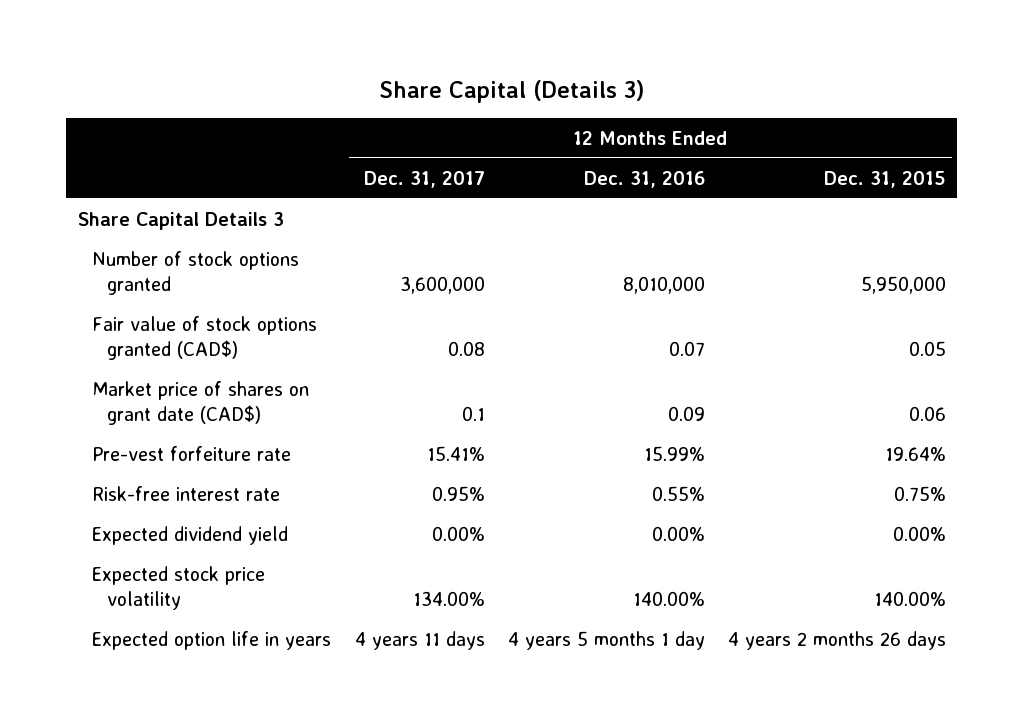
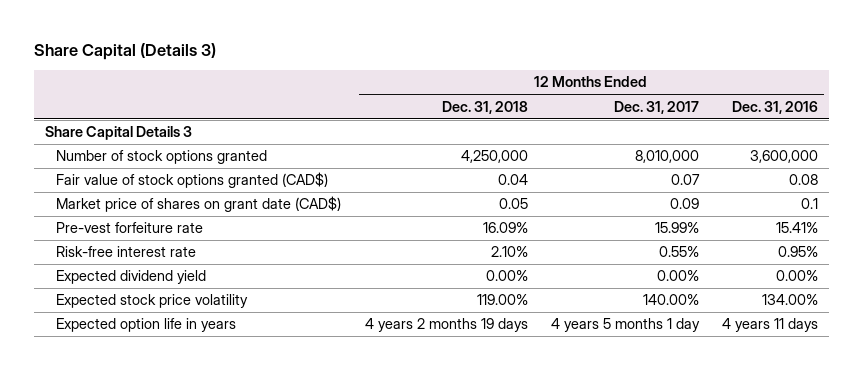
- | 12 Months Ended Dec. 31, 2017 | 12 Months Ended Dec. 31, 2016 | 12 Months Ended Dec. 31, 2015
+ | 12 Months Ended Dec. 31, 2018 | 12 Months Ended Dec. 31, 2017 | 12 Months Ended Dec. 31, 2016
- Number of stock options granted | 3,600,000 | 8,010,000 | 5,950,000
- Fair value of stock options granted (CAD$) | 0.08 | 0.07 | 0.05
- Market price of shares on grant date (CAD$) | 0.1 | 0.09 | 0.06
- Pre-vest forfeiture rate | 15.41% | 15.99% | 19.64%
- Risk-free interest rate | 0.95% | 0.55% | 0.75%
+ Number of stock options granted | 4,250,000 | 8,010,000 | 3,600,000
+ Fair value of stock options granted (CAD$) | 0.04 | 0.07 | 0.08
+ Market price of shares on grant date (CAD$) | 0.05 | 0.09 | 0.1
+ Pre-vest forfeiture rate | 16.09% | 15.99% | 15.41%
+ Risk-free interest rate | 2.10% | 0.55% | 0.95%
- Expected stock price volatility | 134.00% | 140.00% | 140.00%
- Expected option life in years | 4 years 11 days | 4 years 5 months 1 day | 4 years 2 months 26 days
+ Expected stock price volatility | 119.00% | 140.00% | 134.00%
+ Expected option life in years | 4 years 2 months 19 days | 4 years 5 months 1 day | 4 years 11 days

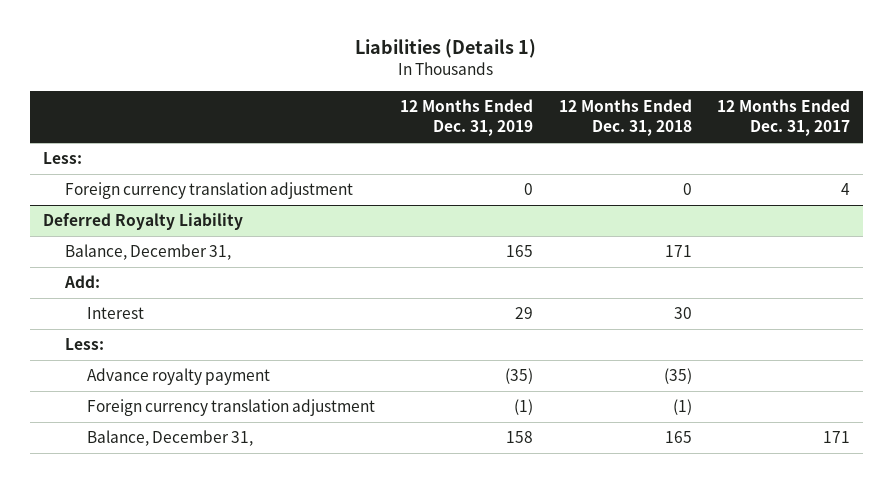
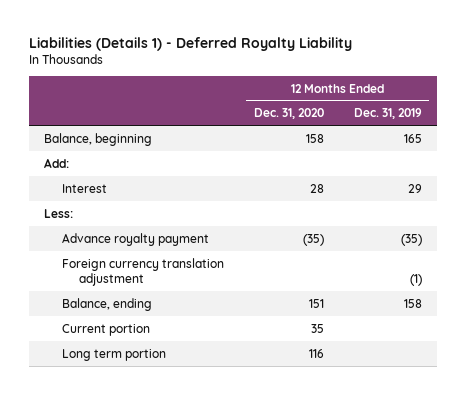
- Liabilities (Details 1)
+ Liabilities (Details 1) - Deferred Royalty Liability
- | 12 Months Ended Dec. 31, 2019 | 12 Months Ended Dec. 31, 2018 | 12 Months Ended Dec. 31, 2017
+ | 12 Months Ended Dec. 31, 2020 | 12 Months Ended Dec. 31, 2019
- Less:
- Foreign currency translation adjustment | 0 | 0 | 4
- Deferred Royalty Liability
- Balance, December 31, | 165 | 171 |
+ Balance, beginning | 158 | 165
- Balance, December 31, | 158 | 165 | 171
+ Balance, ending | 151 | 158
+ Current portion | 35 |
+ Long term portion | 116 |

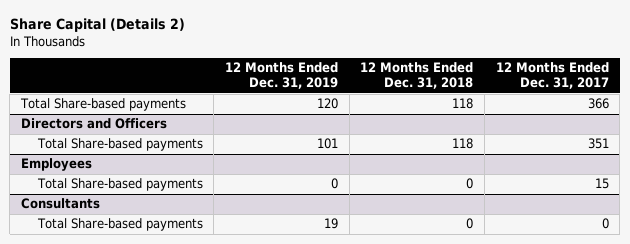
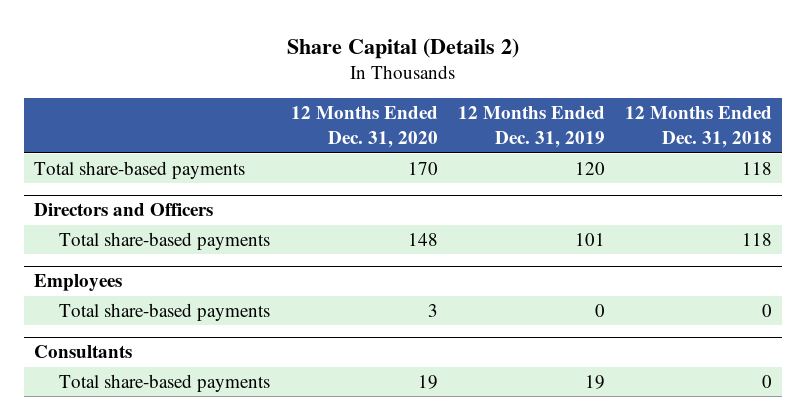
- | 12 Months Ended Dec. 31, 2019 | 12 Months Ended Dec. 31, 2018 | 12 Months Ended Dec. 31, 2017
+ | 12 Months Ended Dec. 31, 2020 | 12 Months Ended Dec. 31, 2019 | 12 Months Ended Dec. 31, 2018
- Total Share-based payments | 120 | 118 | 366
+ Total share-based payments | 170 | 120 | 118
@ Directors and Officers
- Total Share-based payments | 101 | 118 | 351
+ Total share-based payments | 148 | 101 | 118
@ Employees
- Total Share-based payments | 0 | 0 | 15
+ Total share-based payments | 3 | 0 | 0
@ Consultants
- Total Share-based payments | 19 | 0 | 0
+ Total share-based payments | 19 | 19 | 0

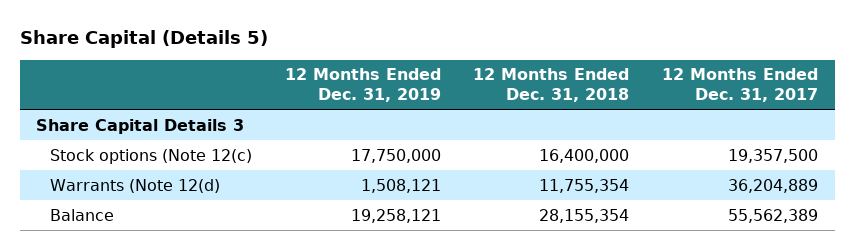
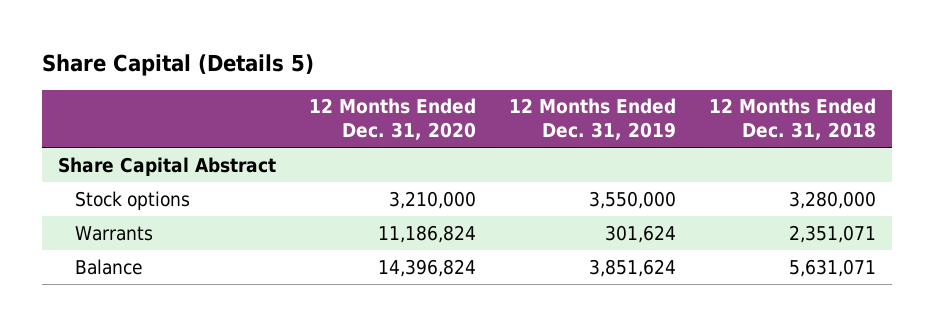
- | 12 Months Ended Dec. 31, 2019 | 12 Months Ended Dec. 31, 2018 | 12 Months Ended Dec. 31, 2017
+ | 12 Months Ended Dec. 31, 2020 | 12 Months Ended Dec. 31, 2019 | 12 Months Ended Dec. 31, 2018
- Share Capital Details 3
- Stock options (Note 12(c) | 17,750,000 | 16,400,000 | 19,357,500
- Warrants (Note 12(d) | 1,508,121 | 11,755,354 | 36,204,889
- Balance | 19,258,121 | 28,155,354 | 55,562,389
+ Share Capital Abstract
+ Stock options | 3,210,000 | 3,550,000 | 3,280,000
+ Warrants | 11,186,824 | 301,624 | 2,351,071
+ Balance | 14,396,824 | 3,851,624 | 5,631,071

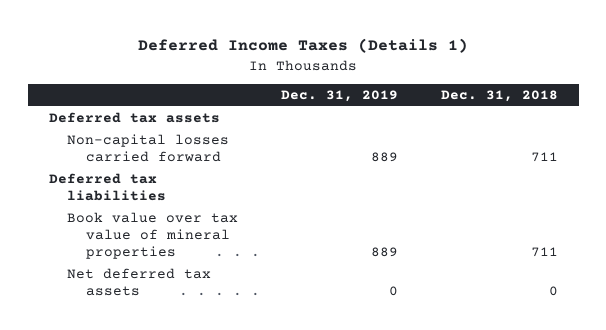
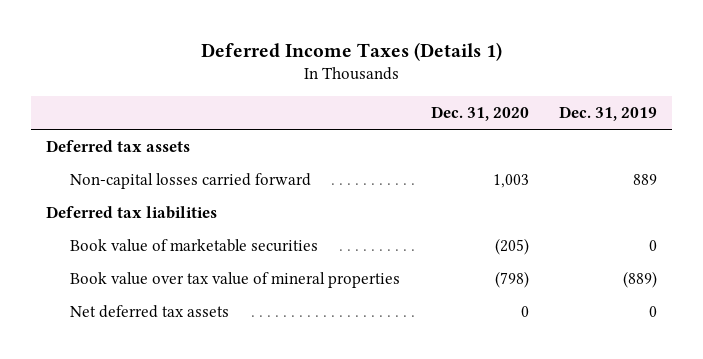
- | Dec. 31, 2019 | Dec. 31, 2018
+ | Dec. 31, 2020 | Dec. 31, 2019
- Book value over tax value of mineral properties | 889 | 711
+ Book value of marketable securities | (205) | 0
+ Book value over tax value of mineral properties | (798) | (889)

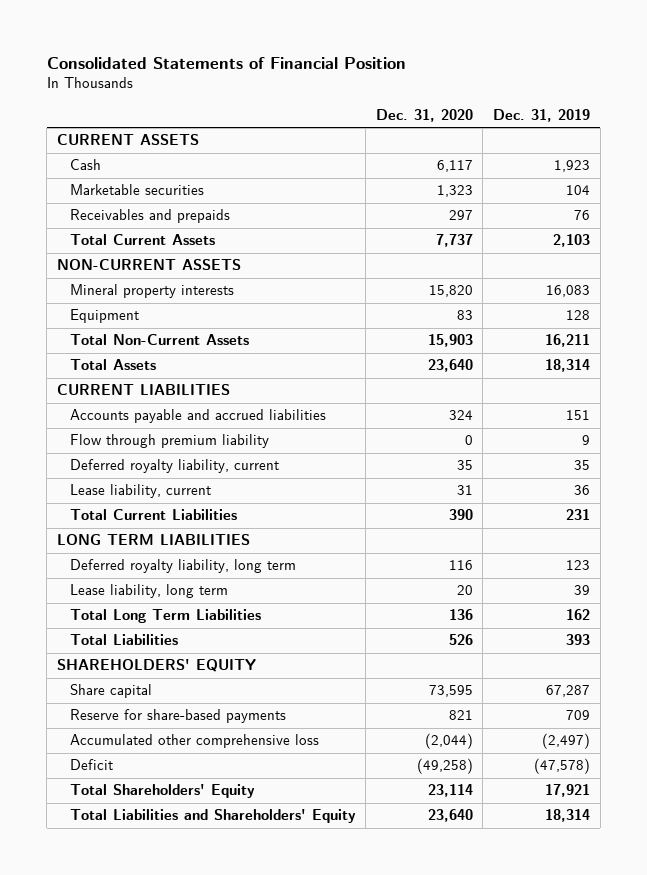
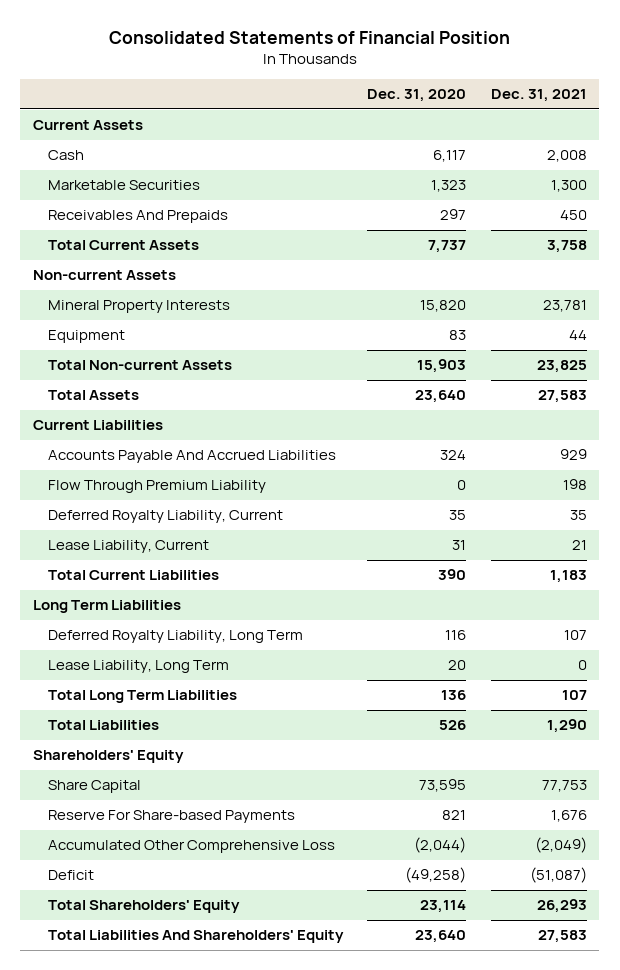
- | Dec. 31, 2020 | Dec. 31, 2019
+ | Dec. 31, 2020 | Dec. 31, 2021
- CURRENT ASSETS
+ Current Assets
- Marketable securities | 1,323 | 104
- Receivables and prepaids | 297 | 76
+ Marketable Securities | 1,323 | 1,300
+ Receivables And Prepaids | 297 | 450
- NON-CURRENT ASSETS
- Mineral property interests | 15,820 | 16,083
+ Non-current Assets
+ Mineral Property Interests | 15,820 | 23,781
- Total Non-Current Assets | 15,903 | 16,211
+ Total Non-current Assets | 15,903 | 23,825
- CURRENT LIABILITIES
- Accounts payable and accrued liabilities | 324 | 151
- Flow through premium liability | 0 | 9
- Deferred royalty liability, current | 35 | 35
- Lease liability, current | 31 | 36
+ Current Liabilities
+ Accounts Payable And Accrued Liabilities | 324 | 929
+ Flow Through Premium Liability | 0 | 198
+ Deferred Royalty Liability, Current | 35 | 35
+ Lease Liability, Current | 31 | 21
- LONG TERM LIABILITIES
- Deferred royalty liability, long term | 116 | 123
- Lease liability, long term | 20 | 39
+ Long Term Liabilities
+ Deferred Royalty Liability, Long Term | 116 | 107
+ Lease Liability, Long Term | 20 | 0
- SHAREHOLDERS' EQUITY
- Share capital | 73,595 | 67,287
- Reserve for share-based payments | 821 | 709
- Accumulated other comprehensive loss | (2,044) | (2,497)
+ Shareholders' Equity
+ Share Capital | 73,595 | 77,753
+ Reserve For Share-based Payments | 821 | 1,676
+ Accumulated Other Comprehensive Loss | (2,044) | (2,049)
- Total Liabilities and Shareholders' Equity | 23,640 | 18,314
+ Total Liabilities And Shareholders' Equity | 23,640 | 27,583

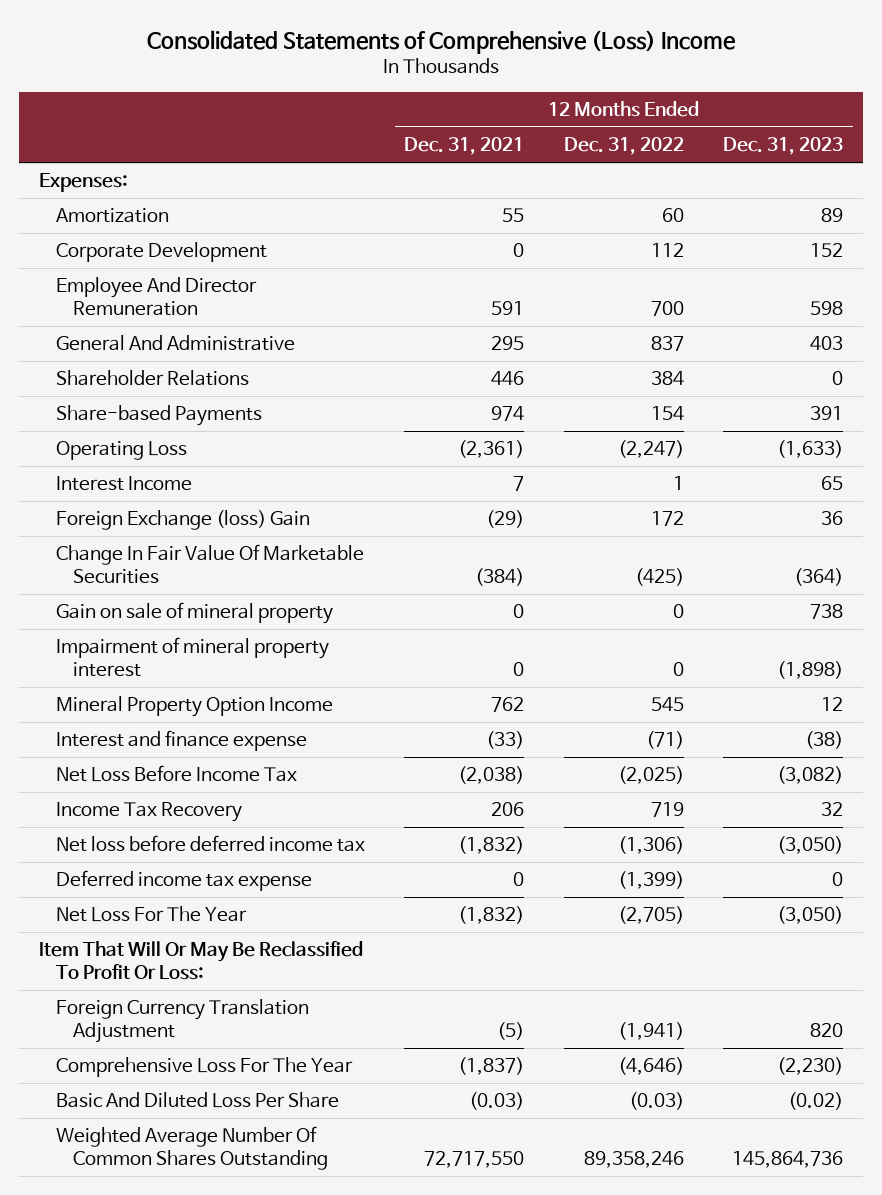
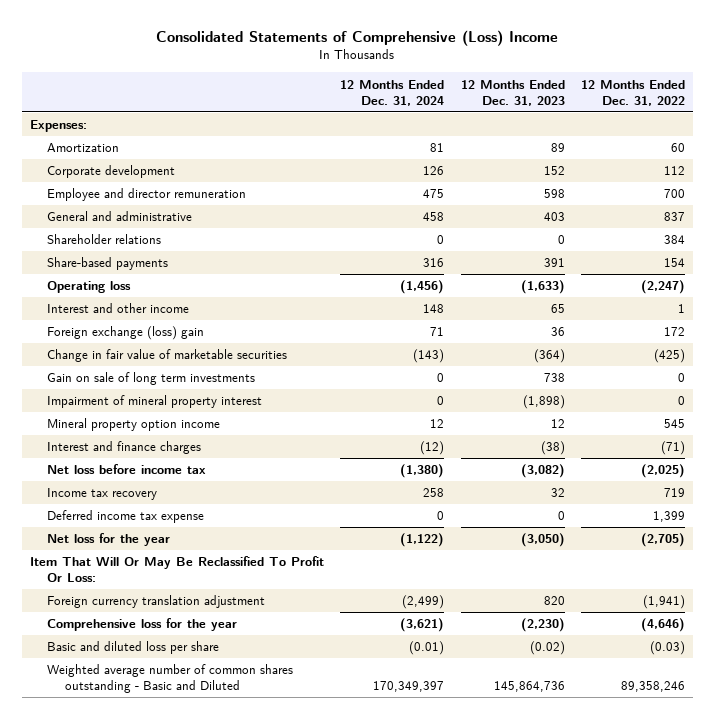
- | 12 Months Ended Dec. 31, 2021 | 12 Months Ended Dec. 31, 2022 | 12 Months Ended Dec. 31, 2023
+ | 12 Months Ended Dec. 31, 2024 | 12 Months Ended Dec. 31, 2023 | 12 Months Ended Dec. 31, 2022
- Corporate Development | 0 | 112 | 152
- Employee And Director Remuneration | 591 | 700 | 598
- General And Administrative | 295 | 837 | 403
- Shareholder Relations | 446 | 384 | 0
- Share-based Payments | 974 | 154 | 391
- Operating Loss | (2,361) | (2,247) | (1,633)
- Interest Income | 7 | 1 | 65
- Foreign Exchange (loss) Gain | (29) | 172 | 36
- Change In Fair Value Of Marketable Securities | (384) | (425) | (364)
- Gain on sale of mineral property | 0 | 0 | 738
+ Corporate development | 126 | 152 | 112
+ Employee and director remuneration | 475 | 598 | 700
+ General and administrative | 458 | 403 | 837
+ Shareholder relations | 0 | 0 | 384
+ Share-based payments | 316 | 391 | 154
+ Operating loss | (1,456) | (1,633) | (2,247)
+ Interest and other income | 148 | 65 | 1
+ Foreign exchange (loss) gain | 71 | 36 | 172
+ Change in fair value of marketable securities | (143) | (364) | (425)
+ Gain on sale of long term investments | 0 | 738 | 0
- Mineral Property Option Income | 762 | 545 | 12
- Interest and finance expense | (33) | (71) | (38)
- Net Loss Before Income Tax | (2,038) | (2,025) | (3,082)
- Income Tax Recovery | 206 | 719 | 32
- Net loss before deferred income tax | (1,832) | (1,306) | (3,050)
- Deferred income tax expense | 0 | (1,399) | 0
- Net Loss For The Year | (1,832) | (2,705) | (3,050)
+ Mineral property option income | 12 | 12 | 545
+ Interest and finance charges | (12) | (38) | (71)
+ Net loss before income tax | (1,380) | (3,082) | (2,025)
+ Income tax recovery | 258 | 32 | 719
+ Deferred income tax expense | 0 | 0 | 1,399
+ Net loss for the year | (1,122) | (3,050) | (2,705)
- Foreign Currency Translation Adjustment | (5) | (1,941) | 820
- Comprehensive Loss For The Year | (1,837) | (4,646) | (2,230)
- Basic And Diluted Loss Per Share | (0.03) | (0.03) | (0.02)
- Weighted Average Number Of Common Shares Outstanding | 72,717,550 | 89,358,246 | 145,864,736
+ Foreign currency translation adjustment | (2,499) | 820 | (1,941)
+ Comprehensive loss for the year | (3,621) | (2,230) | (4,646)
+ Basic and diluted loss per share | (0.01) | (0.02) | (0.03)
+ Weighted average number of common shares outstanding - Basic and Diluted | 170,349,397 | 145,864,736 | 89,358,246

